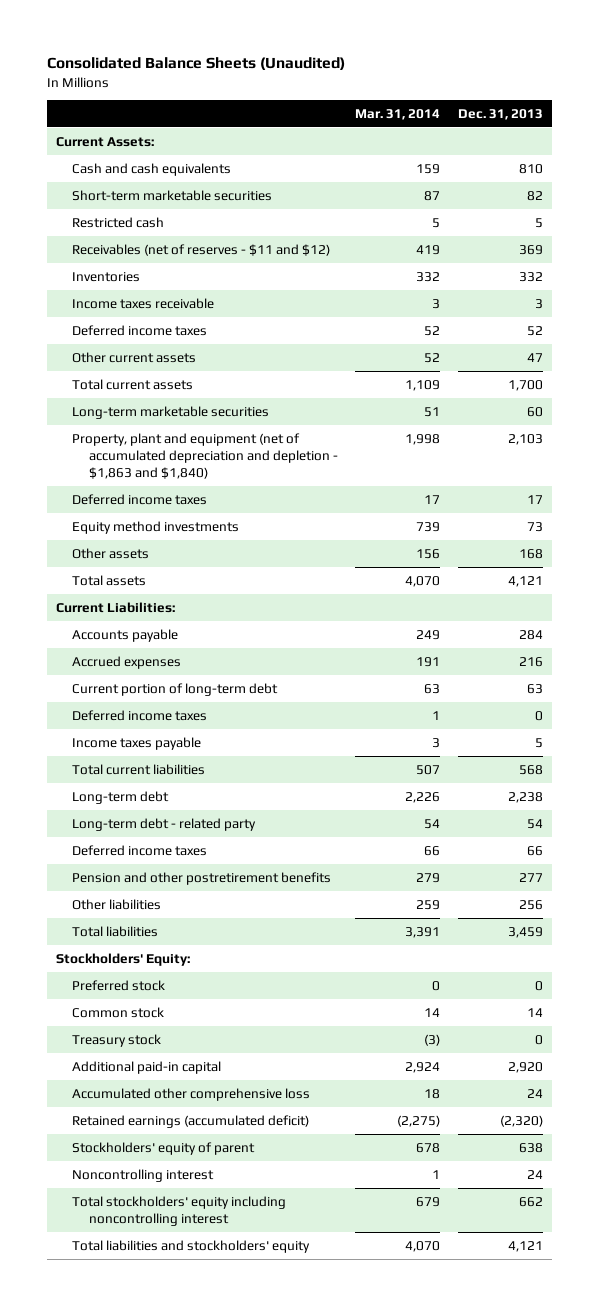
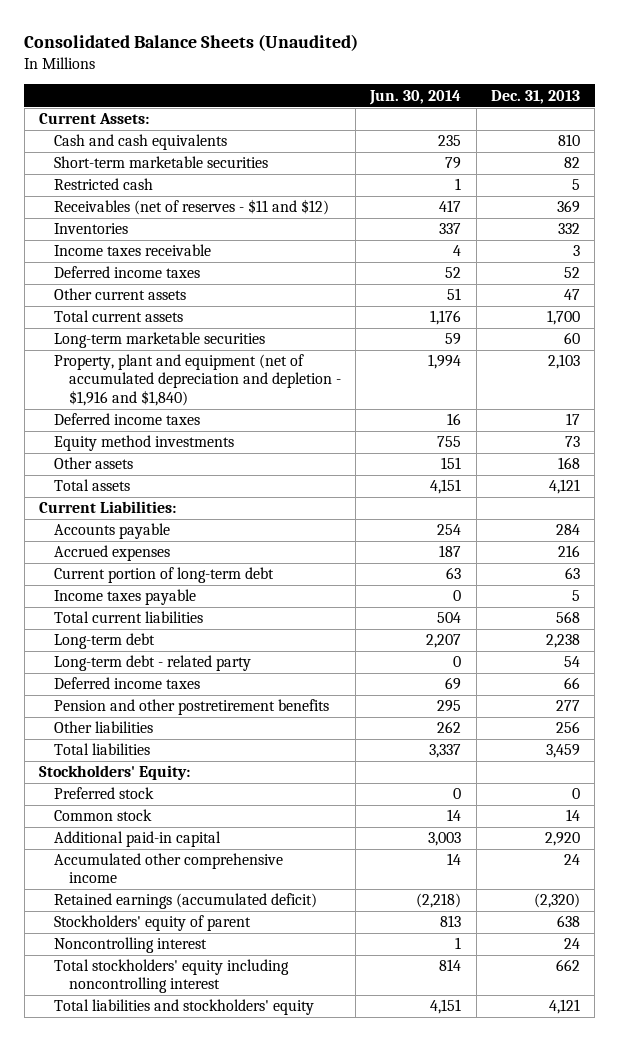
- | Mar. 31, 2014 | Dec. 31, 2013
+ | Jun. 30, 2014 | Dec. 31, 2013
- Property, plant and equipment (net of accumulated depreciation and depletion - $1,863 and $1,840) | 1,998 | 2,103
+ Property, plant and equipment (net of accumulated depreciation and depletion - $1,916 and $1,840) | 1,994 | 2,103
- Deferred income taxes | 1 | 0
- Treasury stock | (3) | 0
- Accumulated other comprehensive loss | 18 | 24
+ Accumulated other comprehensive income | 14 | 24

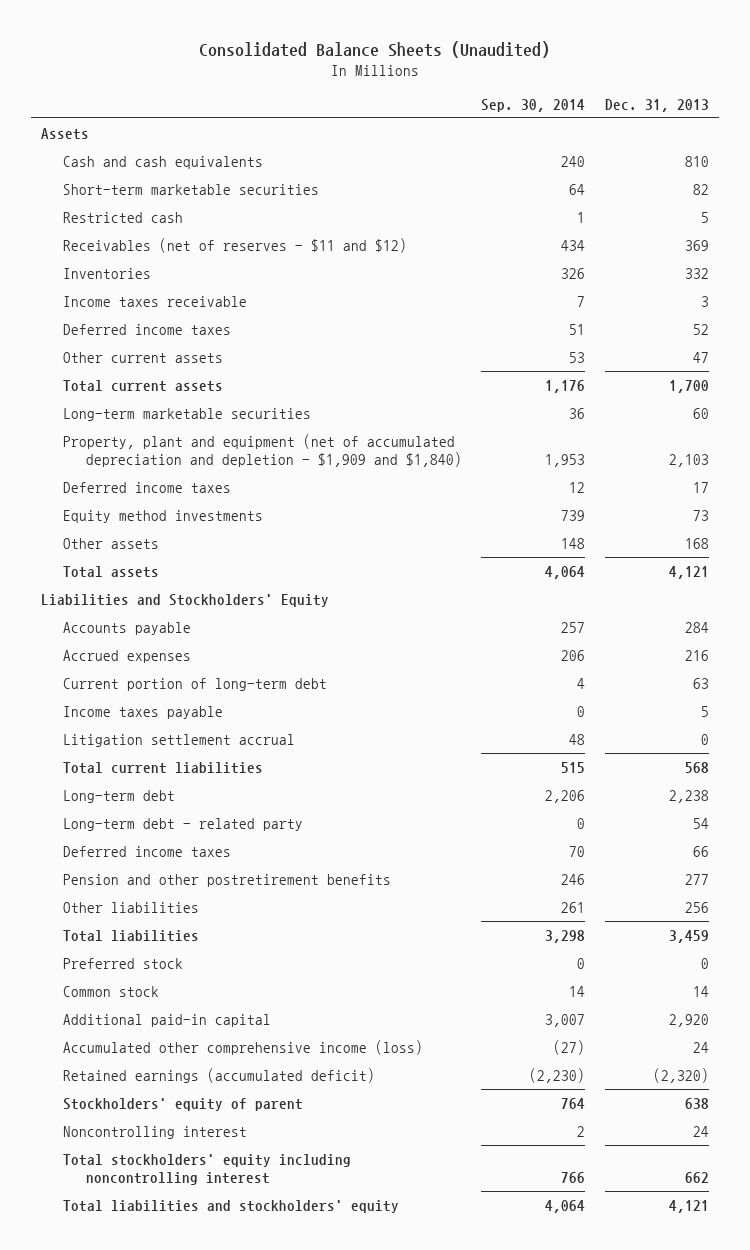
- | Jun. 30, 2014 | Dec. 31, 2013
+ | Sep. 30, 2014 | Dec. 31, 2013
- Current Assets:
+ Assets
- Property, plant and equipment (net of accumulated depreciation and depletion - $1,916 and $1,840) | 1,994 | 2,103
+ Property, plant and equipment (net of accumulated depreciation and depletion - $1,909 and $1,840) | 1,953 | 2,103
- Current Liabilities:
+ Liabilities and Stockholders' Equity
+ Litigation settlement accrual | 48 | 0
- Stockholders' Equity:
- Accumulated other comprehensive income | 14 | 24
+ Accumulated other comprehensive income (loss) | (27) | 24

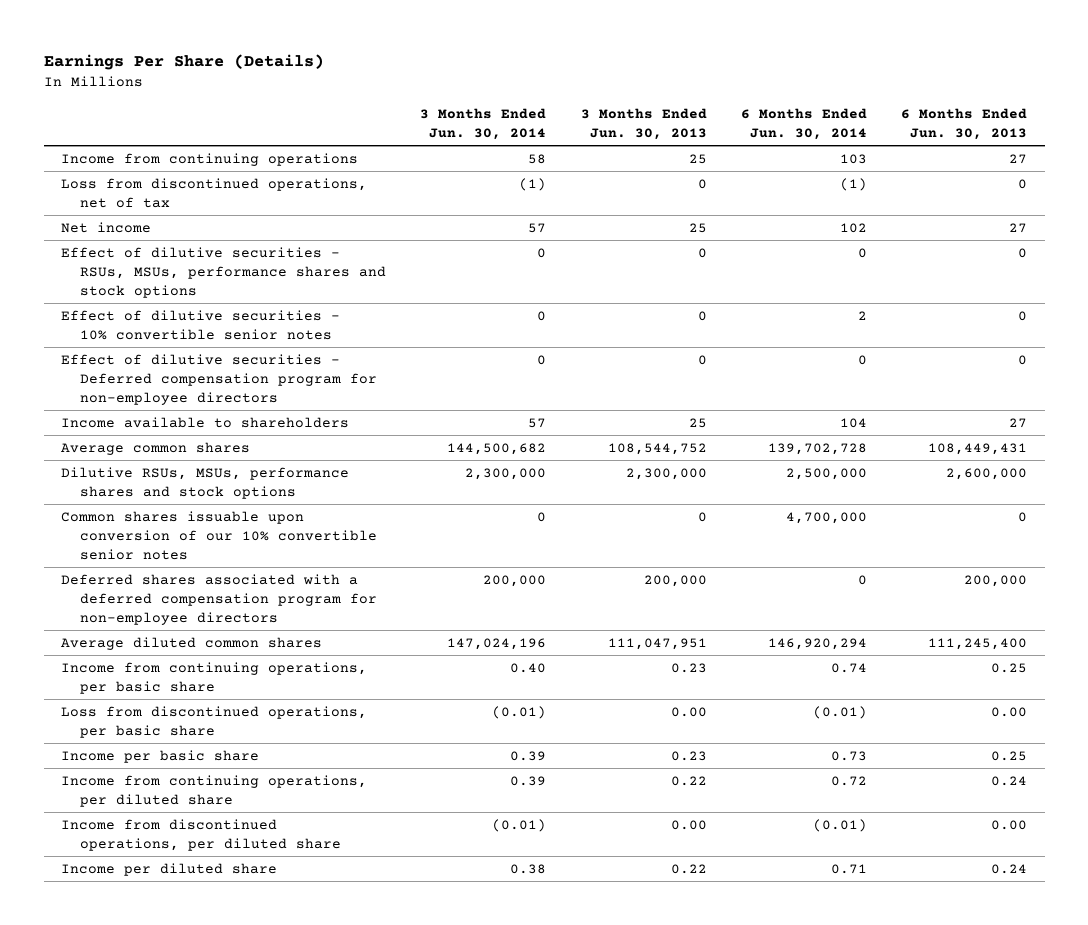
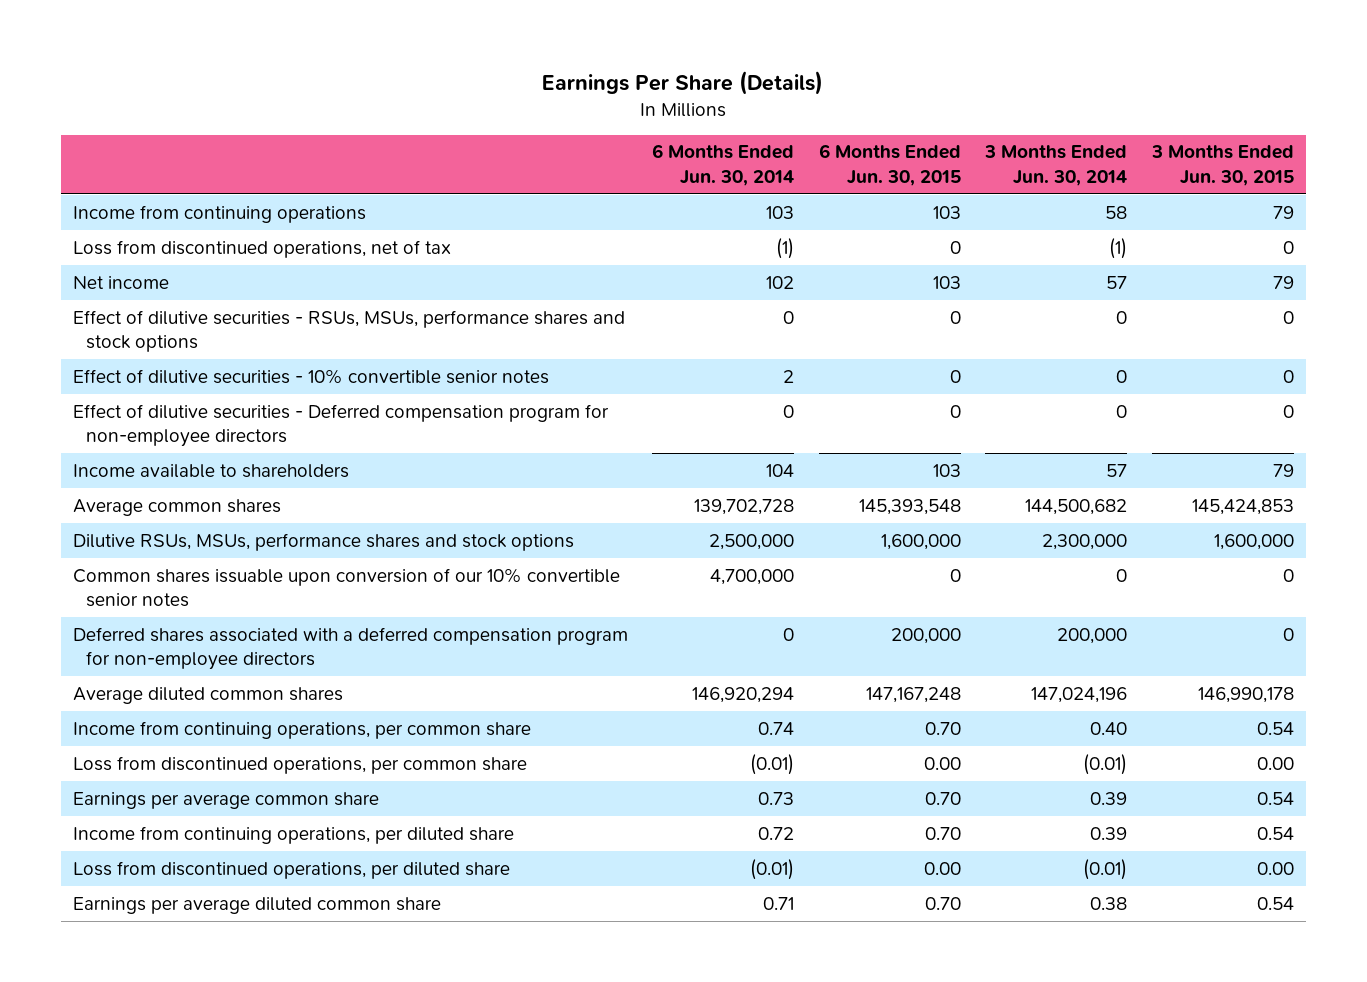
- | 3 Months Ended Jun. 30, 2014 | 3 Months Ended Jun. 30, 2013 | 6 Months Ended Jun. 30, 2014 | 6 Months Ended Jun. 30, 2013
+ | 6 Months Ended Jun. 30, 2014 | 6 Months Ended Jun. 30, 2015 | 3 Months Ended Jun. 30, 2014 | 3 Months Ended Jun. 30, 2015
- Income from continuing operations, per basic share | 0.40 | 0.23 | 0.74 | 0.25
- Loss from discontinued operations, per basic share | (0.01) | 0.00 | (0.01) | 0.00
- Income per basic share | 0.39 | 0.23 | 0.73 | 0.25
+ Income from continuing operations, per common share | 0.74 | 0.70 | 0.40 | 0.54
+ Loss from discontinued operations, per common share | (0.01) | 0.00 | (0.01) | 0.00
+ Earnings per average common share | 0.73 | 0.70 | 0.39 | 0.54
- Income from discontinued operations, per diluted share | (0.01) | 0.00 | (0.01) | 0.00
- Income per diluted share | 0.38 | 0.22 | 0.71 | 0.24
+ Loss from discontinued operations, per diluted share | (0.01) | 0.00 | (0.01) | 0.00
+ Earnings per average diluted common share | 0.71 | 0.70 | 0.38 | 0.54

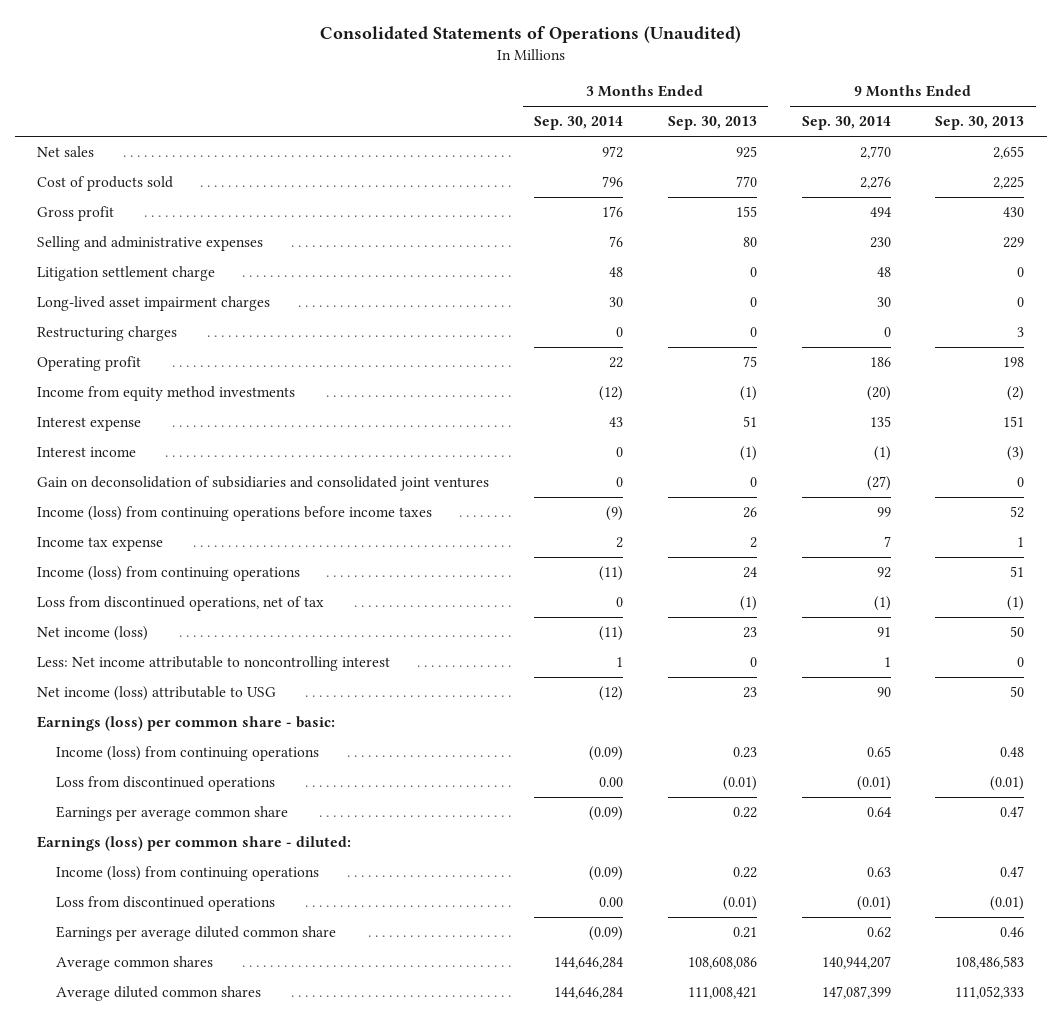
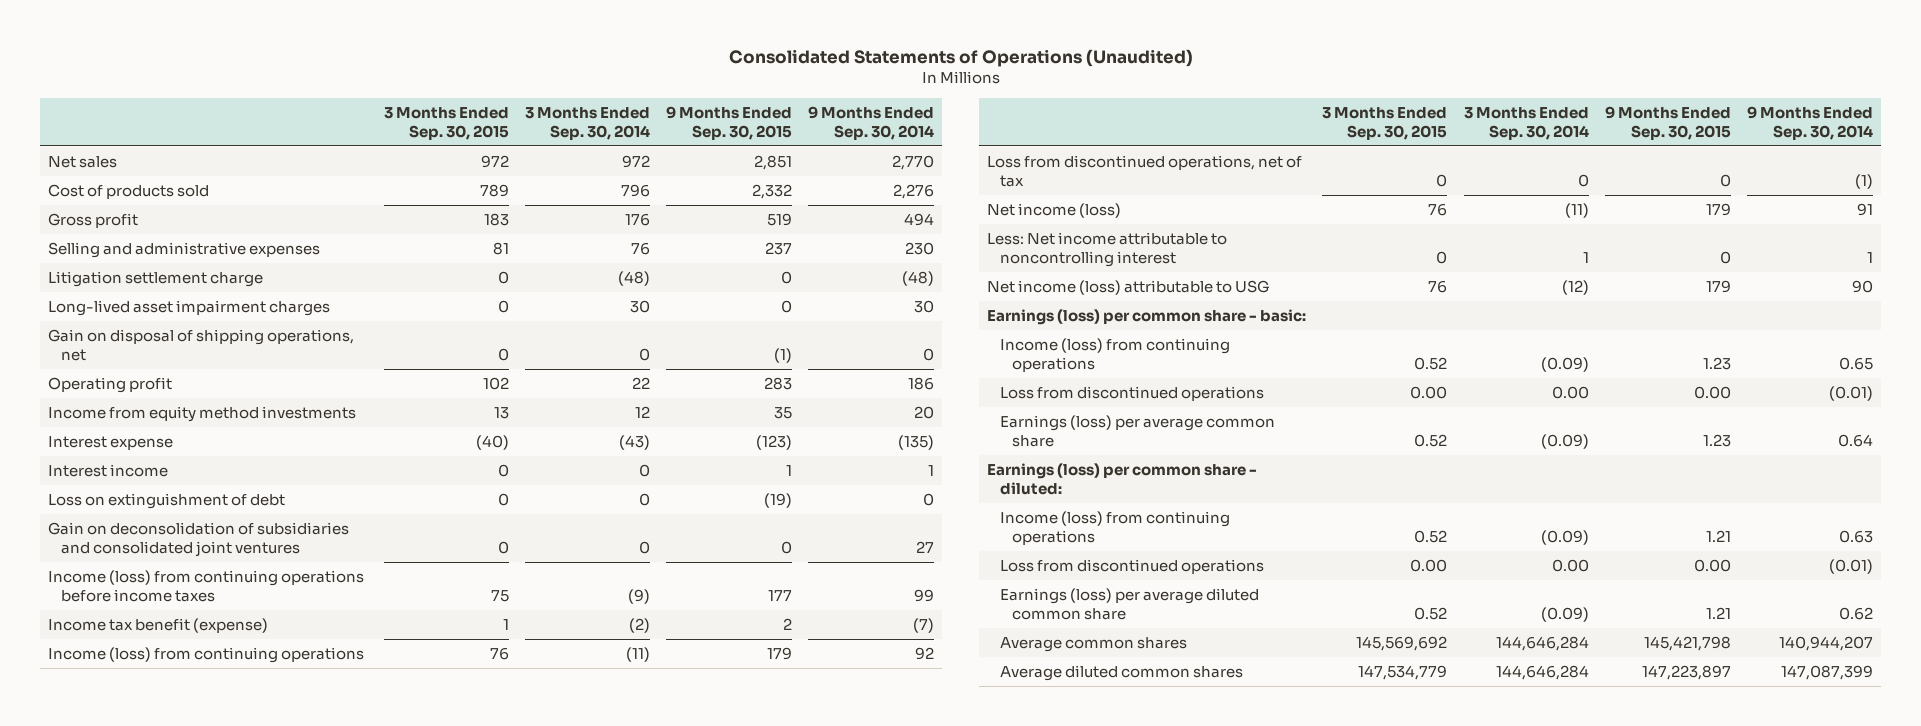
- | 3 Months Ended Sep. 30, 2014 | 3 Months Ended Sep. 30, 2013 | 9 Months Ended Sep. 30, 2014 | 9 Months Ended Sep. 30, 2013
+ | 3 Months Ended Sep. 30, 2015 | 3 Months Ended Sep. 30, 2014 | 9 Months Ended Sep. 30, 2015 | 9 Months Ended Sep. 30, 2014
- Litigation settlement charge | 48 | 0 | 48 | 0
+ Litigation settlement charge | 0 | (48) | 0 | (48)
- Restructuring charges | 0 | 0 | 0 | 3
+ Gain on disposal of shipping operations, net | 0 | 0 | (1) | 0
- Income from equity method investments | (12) | (1) | (20) | (2)
- Interest expense | 43 | 51 | 135 | 151
- Interest income | 0 | (1) | (1) | (3)
- Gain on deconsolidation of subsidiaries and consolidated joint ventures | 0 | 0 | (27) | 0
+ Income from equity method investments | 13 | 12 | 35 | 20
+ Interest expense | (40) | (43) | (123) | (135)
+ Interest income | 0 | 0 | 1 | 1
+ Loss on extinguishment of debt | 0 | 0 | (19) | 0
+ Gain on deconsolidation of subsidiaries and consolidated joint ventures | 0 | 0 | 0 | 27
- Income tax expense | 2 | 2 | 7 | 1
+ Income tax benefit (expense) | 1 | (2) | 2 | (7)
- Earnings per average common share | (0.09) | 0.22 | 0.64 | 0.47
+ Earnings (loss) per average common share | 0.52 | (0.09) | 1.23 | 0.64
- Earnings per average diluted common share | (0.09) | 0.21 | 0.62 | 0.46
+ Earnings (loss) per average diluted common share | 0.52 | (0.09) | 1.21 | 0.62

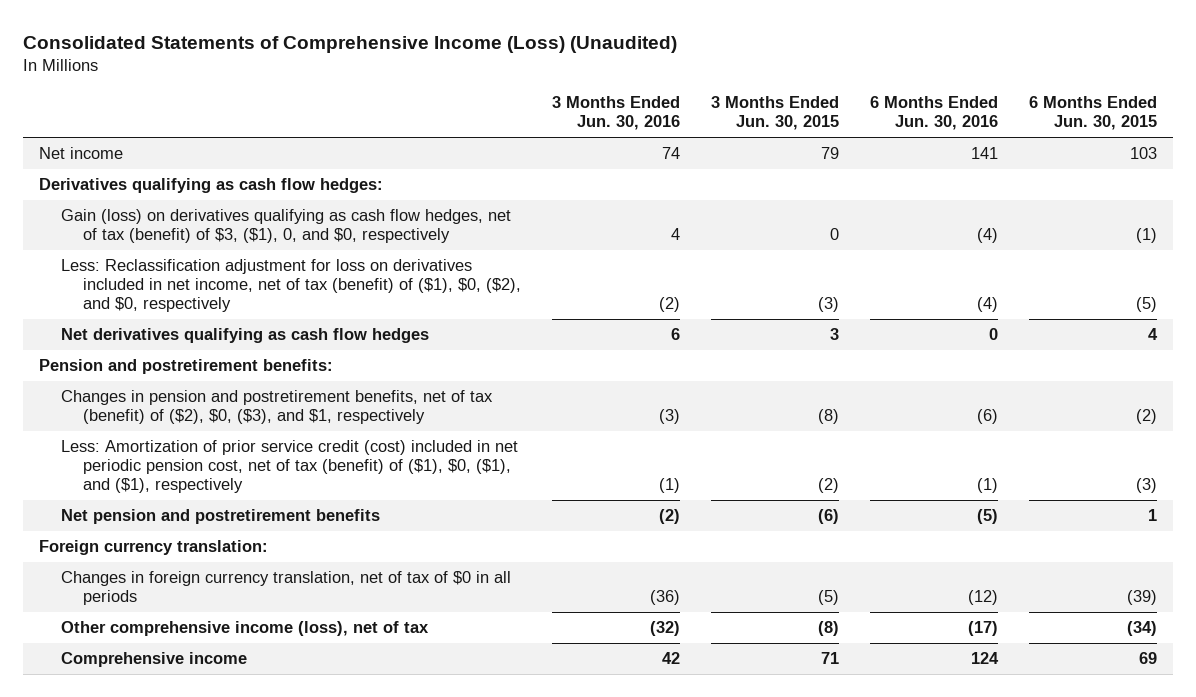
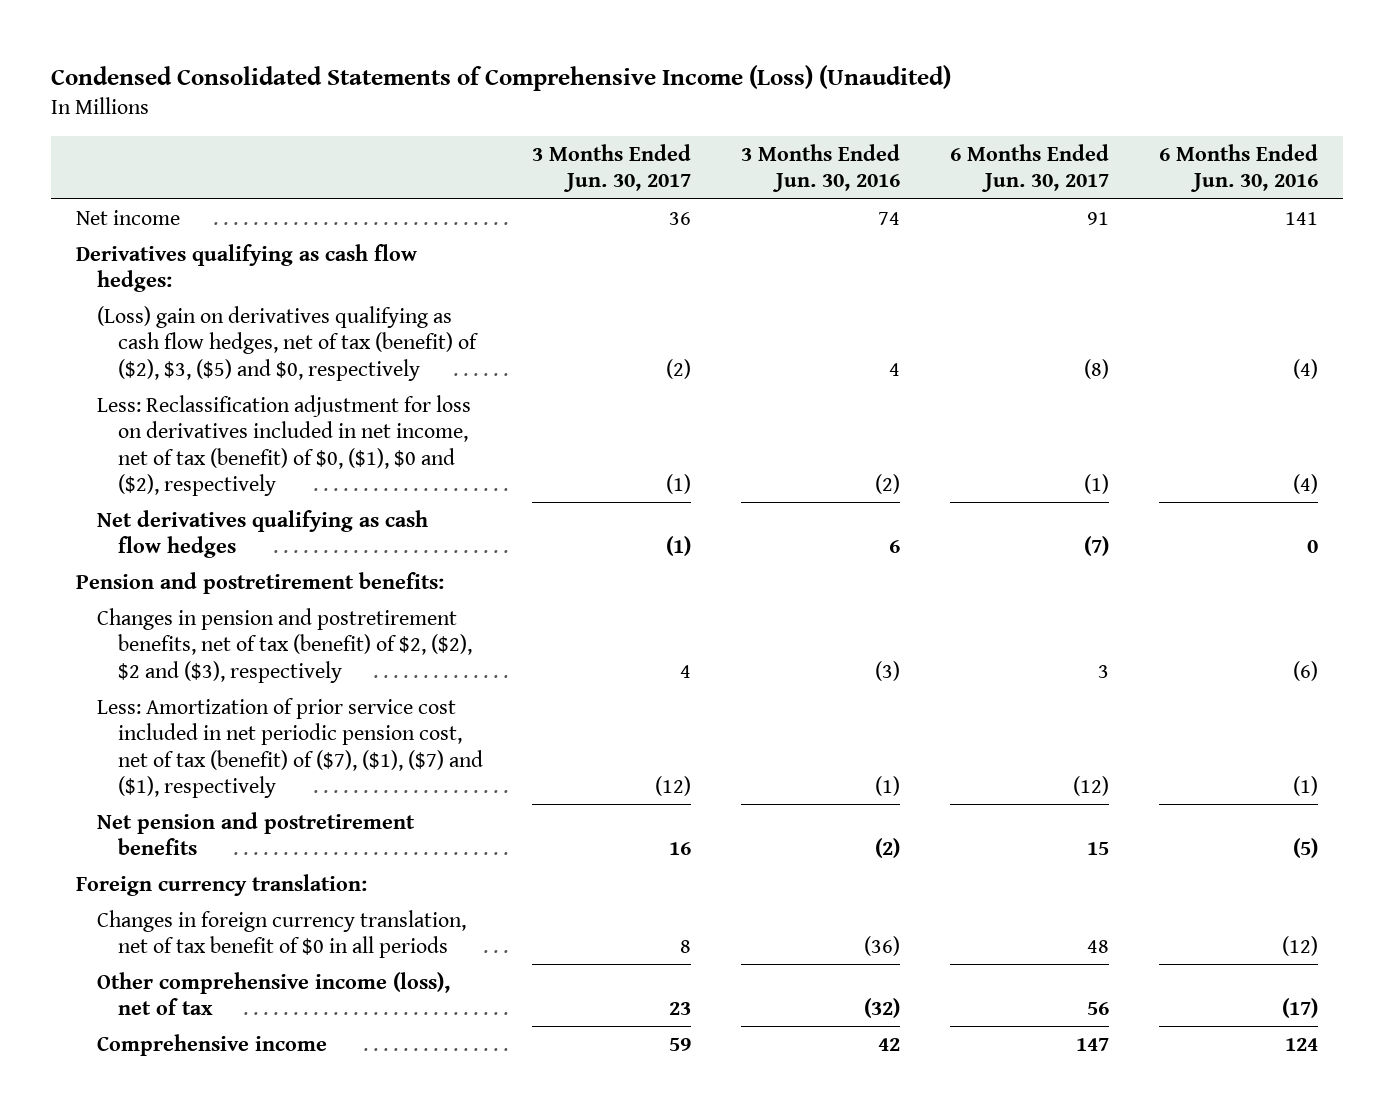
- Consolidated Statements of Comprehensive Income (Loss) (Unaudited)
+ Condensed Consolidated Statements of Comprehensive Income (Loss) (Unaudited)
- | 3 Months Ended Jun. 30, 2016 | 3 Months Ended Jun. 30, 2015 | 6 Months Ended Jun. 30, 2016 | 6 Months Ended Jun. 30, 2015
+ | 3 Months Ended Jun. 30, 2017 | 3 Months Ended Jun. 30, 2016 | 6 Months Ended Jun. 30, 2017 | 6 Months Ended Jun. 30, 2016
- Gain (loss) on derivatives qualifying as cash flow hedges, net of tax (benefit) of $3, ($1), 0, and $0, respectively | 4 | 0 | (4) | (1)
- Less: Reclassification adjustment for loss on derivatives included in net income, net of tax (benefit) of ($1), $0, ($2), and $0, respectively | (2) | (3) | (4) | (5)
+ (Loss) gain on derivatives qualifying as cash flow hedges, net of tax (benefit) of ($2), $3, ($5) and $0, respectively | (2) | 4 | (8) | (4)
+ Less: Reclassification adjustment for loss on derivatives included in net income, net of tax (benefit) of $0, ($1), $0 and ($2), respectively | (1) | (2) | (1) | (4)
- Changes in pension and postretirement benefits, net of tax (benefit) of ($2), $0, ($3), and $1, respectively | (3) | (8) | (6) | (2)
- Less: Amortization of prior service credit (cost) included in net periodic pension cost, net of tax (benefit) of ($1), $0, ($1), and ($1), respectively | (1) | (2) | (1) | (3)
+ Changes in pension and postretirement benefits, net of tax (benefit) of $2, ($2), $2 and ($3), respectively | 4 | (3) | 3 | (6)
+ Less: Amortization of prior service cost included in net periodic pension cost, net of tax (benefit) of ($7), ($1), ($7) and ($1), respectively | (12) | (1) | (12) | (1)
- Changes in foreign currency translation, net of tax of $0 in all periods | (36) | (5) | (12) | (39)
+ Changes in foreign currency translation, net of tax benefit of $0 in all periods | 8 | (36) | 48 | (12)

